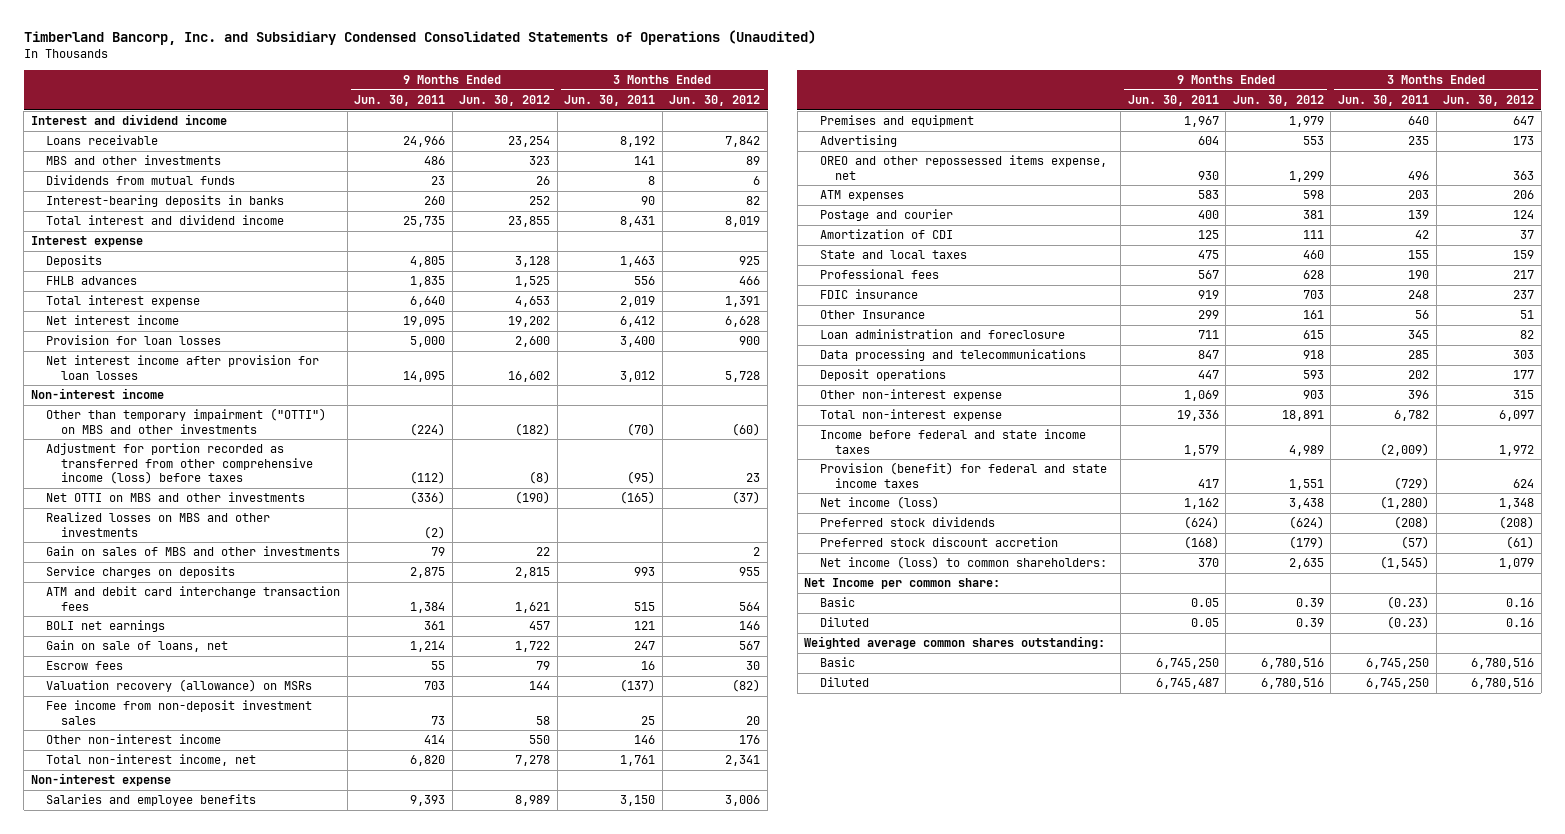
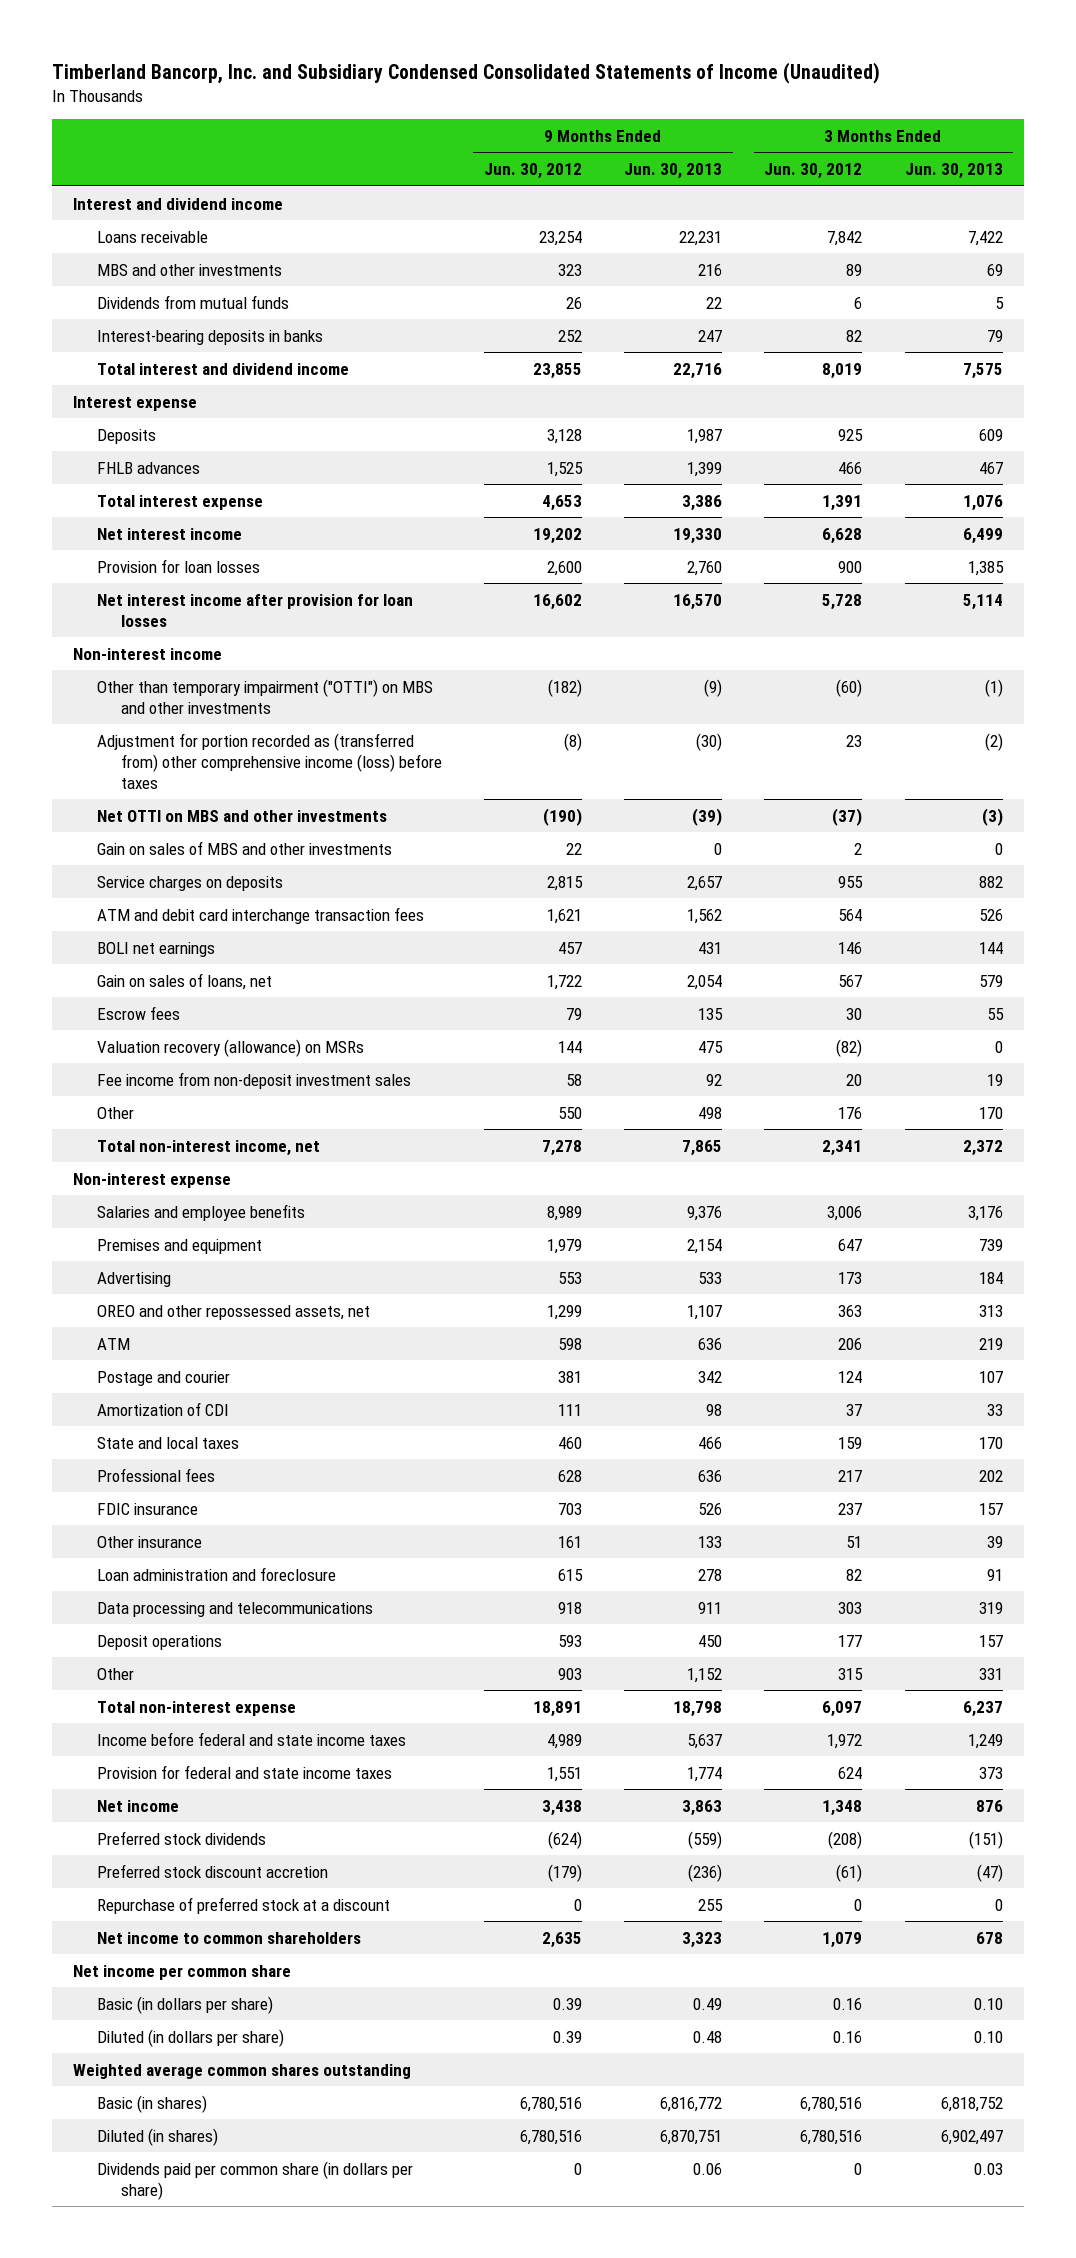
- Timberland Bancorp, Inc. and Subsidiary Condensed Consolidated Statements of Operations (Unaudited)
+ Timberland Bancorp, Inc. and Subsidiary Condensed Consolidated Statements of Income (Unaudited)
- | 9 Months Ended Jun. 30, 2011 | 9 Months Ended Jun. 30, 2012 | 3 Months Ended Jun. 30, 2011 | 3 Months Ended Jun. 30, 2012
+ | 9 Months Ended Jun. 30, 2012 | 9 Months Ended Jun. 30, 2013 | 3 Months Ended Jun. 30, 2012 | 3 Months Ended Jun. 30, 2013
- Adjustment for portion recorded as transferred from other comprehensive income (loss) before taxes | (112) | (8) | (95) | 23
+ Adjustment for portion recorded as (transferred from) other comprehensive income (loss) before taxes | (8) | (30) | 23 | (2)
- Realized losses on MBS and other investments | (2) | | |
- Gain on sale of loans, net | 1,214 | 1,722 | 247 | 567
+ Gain on sales of loans, net | 1,722 | 2,054 | 567 | 579
- Other non-interest income | 414 | 550 | 146 | 176
+ Other | 550 | 498 | 176 | 170
- OREO and other repossessed items expense, net | 930 | 1,299 | 496 | 363
- ATM expenses | 583 | 598 | 203 | 206
+ OREO and other repossessed assets, net | 1,299 | 1,107 | 363 | 313
+ ATM | 598 | 636 | 206 | 219
- Other Insurance | 299 | 161 | 56 | 51
+ Other insurance | 161 | 133 | 51 | 39
- Other non-interest expense | 1,069 | 903 | 396 | 315
+ Other | 903 | 1,152 | 315 | 331
- Provision (benefit) for federal and state income taxes | 417 | 1,551 | (729) | 624
- Net income (loss) | 1,162 | 3,438 | (1,280) | 1,348
+ Provision for federal and state income taxes | 1,551 | 1,774 | 624 | 373
+ Net income | 3,438 | 3,863 | 1,348 | 876
- Net income (loss) to common shareholders: | 370 | 2,635 | (1,545) | 1,079
- Net Income per common share:
- Basic | 0.05 | 0.39 | (0.23) | 0.16
- Diluted | 0.05 | 0.39 | (0.23) | 0.16
- Weighted average common shares outstanding:
- Basic | 6,745,250 | 6,780,516 | 6,745,250 | 6,780,516
- Diluted | 6,745,487 | 6,780,516 | 6,745,250 | 6,780,516
+ Repurchase of preferred stock at a discount | 0 | 255 | 0 | 0
+ Net income to common shareholders | 2,635 | 3,323 | 1,079 | 678
+ Net income per common share
+ Basic (in dollars per share) | 0.39 | 0.49 | 0.16 | 0.10
+ Diluted (in dollars per share) | 0.39 | 0.48 | 0.16 | 0.10
+ Weighted average common shares outstanding
+ Basic (in shares) | 6,780,516 | 6,816,772 | 6,780,516 | 6,818,752
+ Diluted (in shares) | 6,780,516 | 6,870,751 | 6,780,516 | 6,902,497
+ Dividends paid per common share (in dollars per share) | 0 | 0.06 | 0 | 0.03

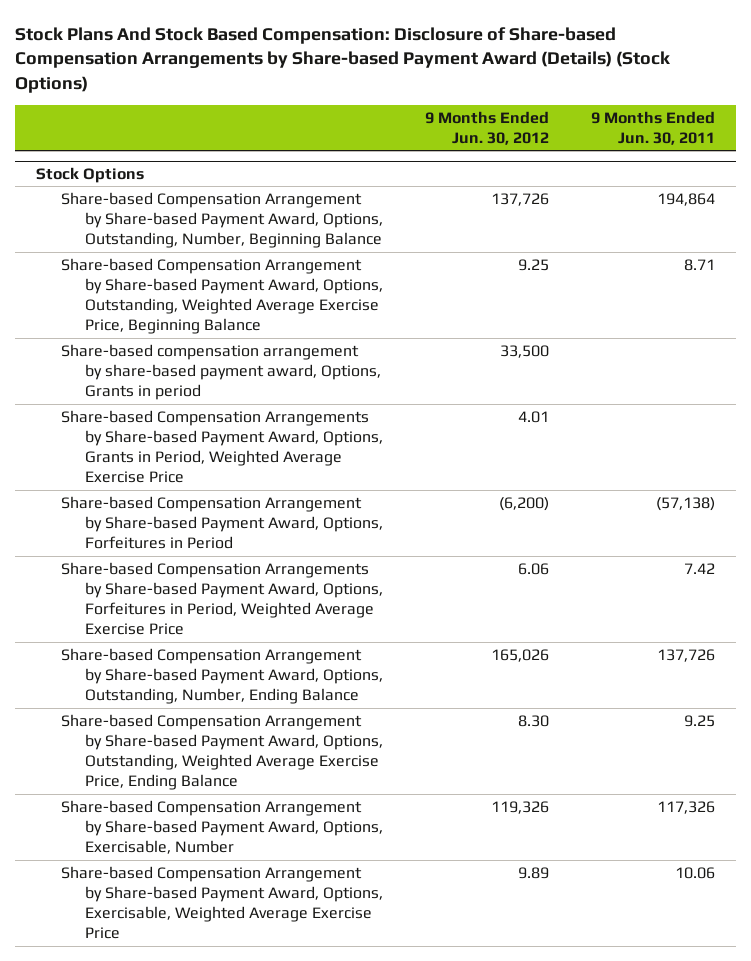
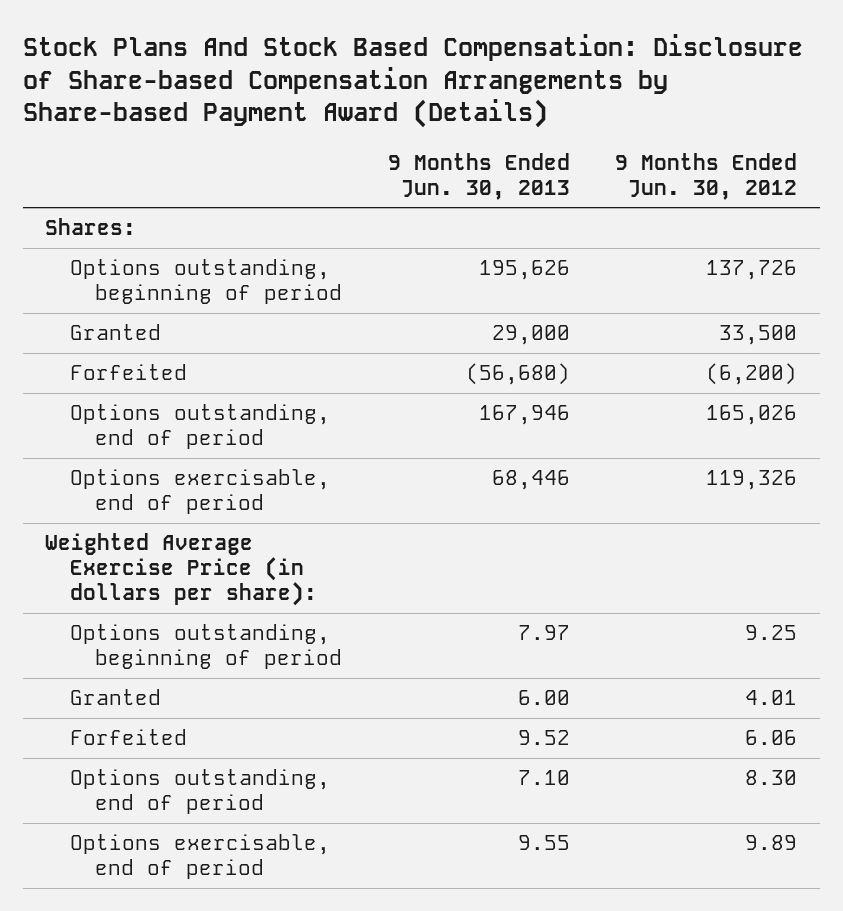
- Stock Plans And Stock Based Compensation: Disclosure of Share-based Compensation Arrangements by Share-based Payment Award (Details) (Stock Options)
+ Stock Plans And Stock Based Compensation: Disclosure of Share-based Compensation Arrangements by Share-based Payment Award (Details)
- | 9 Months Ended Jun. 30, 2012 | 9 Months Ended Jun. 30, 2011
+ | 9 Months Ended Jun. 30, 2013 | 9 Months Ended Jun. 30, 2012
- Stock Options
- Share-based Compensation Arrangement by Share-based Payment Award, Options, Outstanding, Number, Beginning Balance | 137,726 | 194,864
- Share-based Compensation Arrangement by Share-based Payment Award, Options, Outstanding, Weighted Average Exercise Price, Beginning Balance | 9.25 | 8.71
- Share-based compensation arrangement by share-based payment award, Options, Grants in period | 33,500 |
- Share-based Compensation Arrangements by Share-based Payment Award, Options, Grants in Period, Weighted Average Exercise Price | 4.01 |
- Share-based Compensation Arrangement by Share-based Payment Award, Options, Forfeitures in Period | (6,200) | (57,138)
- Share-based Compensation Arrangements by Share-based Payment Award, Options, Forfeitures in Period, Weighted Average Exercise Price | 6.06 | 7.42
- Share-based Compensation Arrangement by Share-based Payment Award, Options, Outstanding, Number, Ending Balance | 165,026 | 137,726
- Share-based Compensation Arrangement by Share-based Payment Award, Options, Outstanding, Weighted Average Exercise Price, Ending Balance | 8.30 | 9.25
- Share-based Compensation Arrangement by Share-based Payment Award, Options, Exercisable, Number | 119,326 | 117,326
- Share-based Compensation Arrangement by Share-based Payment Award, Options, Exercisable, Weighted Average Exercise Price | 9.89 | 10.06
+ Shares:
+ Options outstanding, beginning of period | 195,626 | 137,726
+ Granted | 29,000 | 33,500
+ Forfeited | (56,680) | (6,200)
+ Options outstanding, end of period | 167,946 | 165,026
+ Options exercisable, end of period | 68,446 | 119,326
+ Weighted Average Exercise Price (in dollars per share):
+ Options outstanding, beginning of period | 7.97 | 9.25
+ Granted | 6.00 | 4.01
+ Forfeited | 9.52 | 6.06
+ Options outstanding, end of period | 7.10 | 8.30
+ Options exercisable, end of period | 9.55 | 9.89

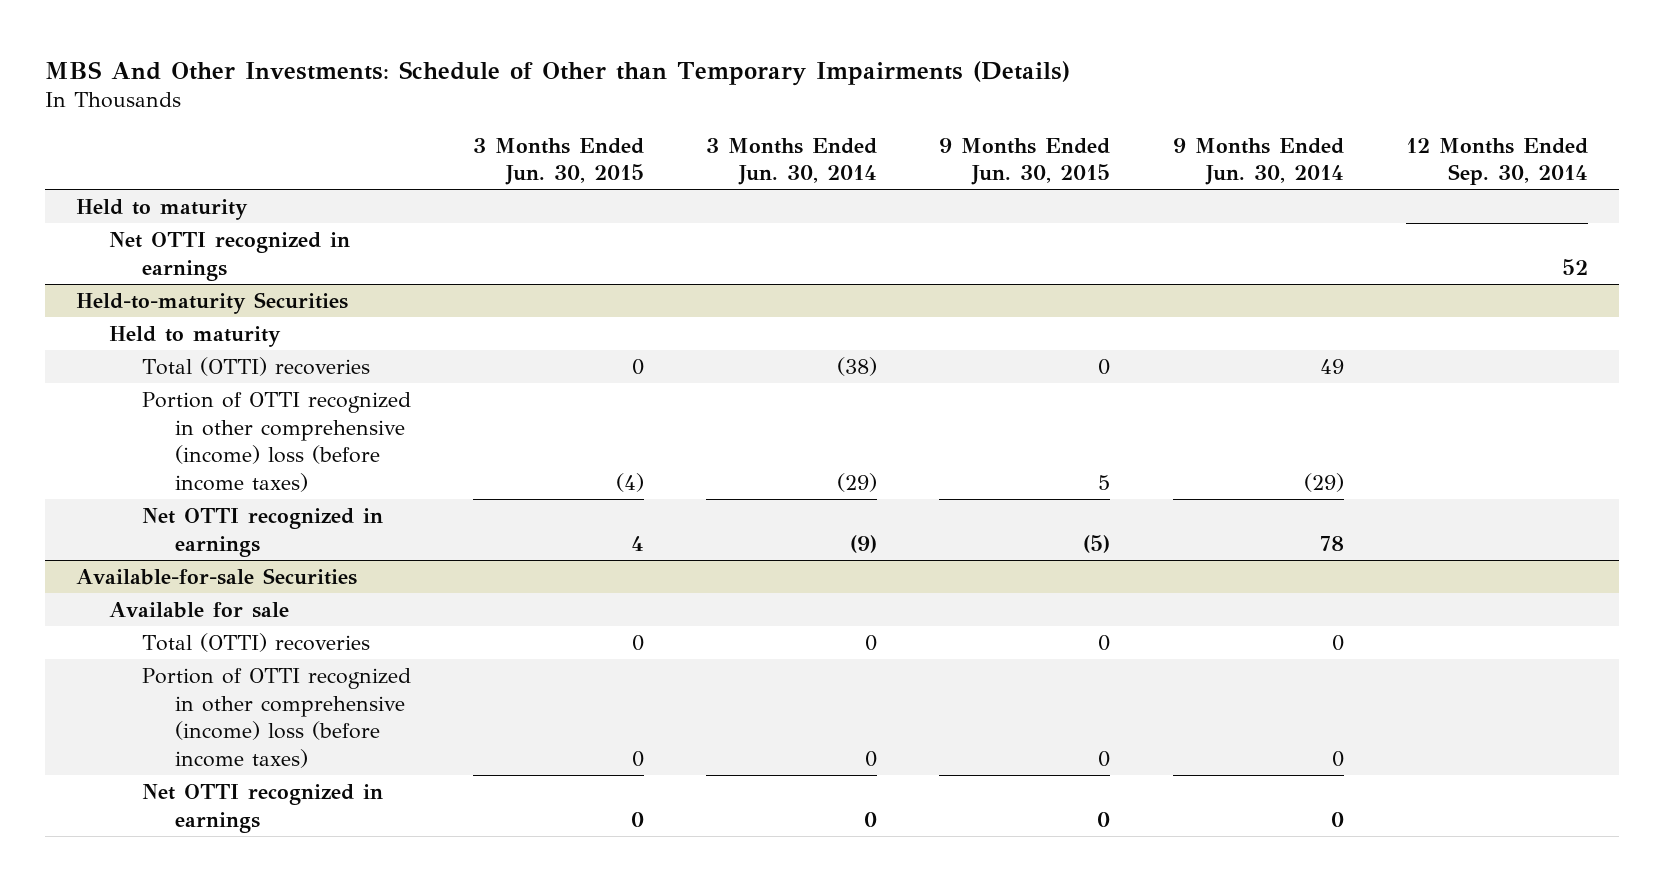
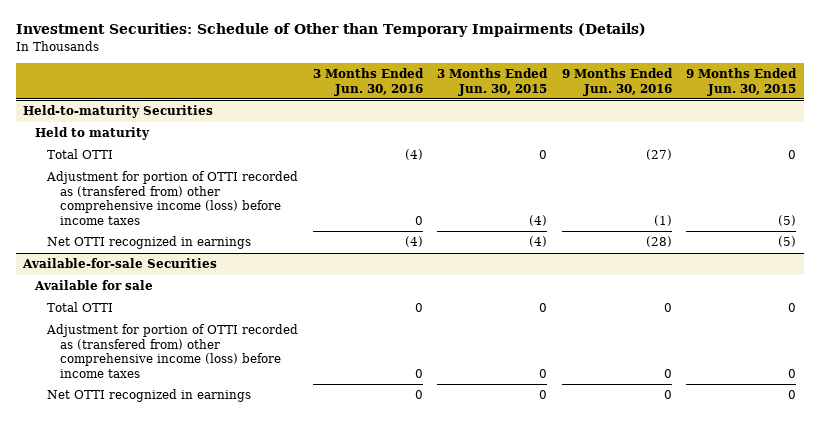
- MBS And Other Investments: Schedule of Other than Temporary Impairments (Details)
+ Investment Securities: Schedule of Other than Temporary Impairments (Details)
- | 3 Months Ended Jun. 30, 2015 | 3 Months Ended Jun. 30, 2014 | 9 Months Ended Jun. 30, 2015 | 9 Months Ended Jun. 30, 2014 | 12 Months Ended Sep. 30, 2014
+ | 3 Months Ended Jun. 30, 2016 | 3 Months Ended Jun. 30, 2015 | 9 Months Ended Jun. 30, 2016 | 9 Months Ended Jun. 30, 2015
- Held to maturity
- Net OTTI recognized in earnings | | | | | 52
@ Held-to-maturity Securities
- Total (OTTI) recoveries | 0 | (38) | 0 | 49 |
- Portion of OTTI recognized in other comprehensive (income) loss (before income taxes) | (4) | (29) | 5 | (29) |
- Net OTTI recognized in earnings | 4 | (9) | (5) | 78 |
+ Total OTTI | (4) | 0 | (27) | 0
+ Adjustment for portion of OTTI recorded as (transfered from) other comprehensive income (loss) before income taxes | 0 | (4) | (1) | (5)
+ Net OTTI recognized in earnings | (4) | (4) | (28) | (5)
@ Available-for-sale Securities
- Total (OTTI) recoveries | 0 | 0 | 0 | 0 |
- Portion of OTTI recognized in other comprehensive (income) loss (before income taxes) | 0 | 0 | 0 | 0 |
+ Total OTTI | 0 | 0 | 0 | 0
+ Adjustment for portion of OTTI recorded as (transfered from) other comprehensive income (loss) before income taxes | 0 | 0 | 0 | 0

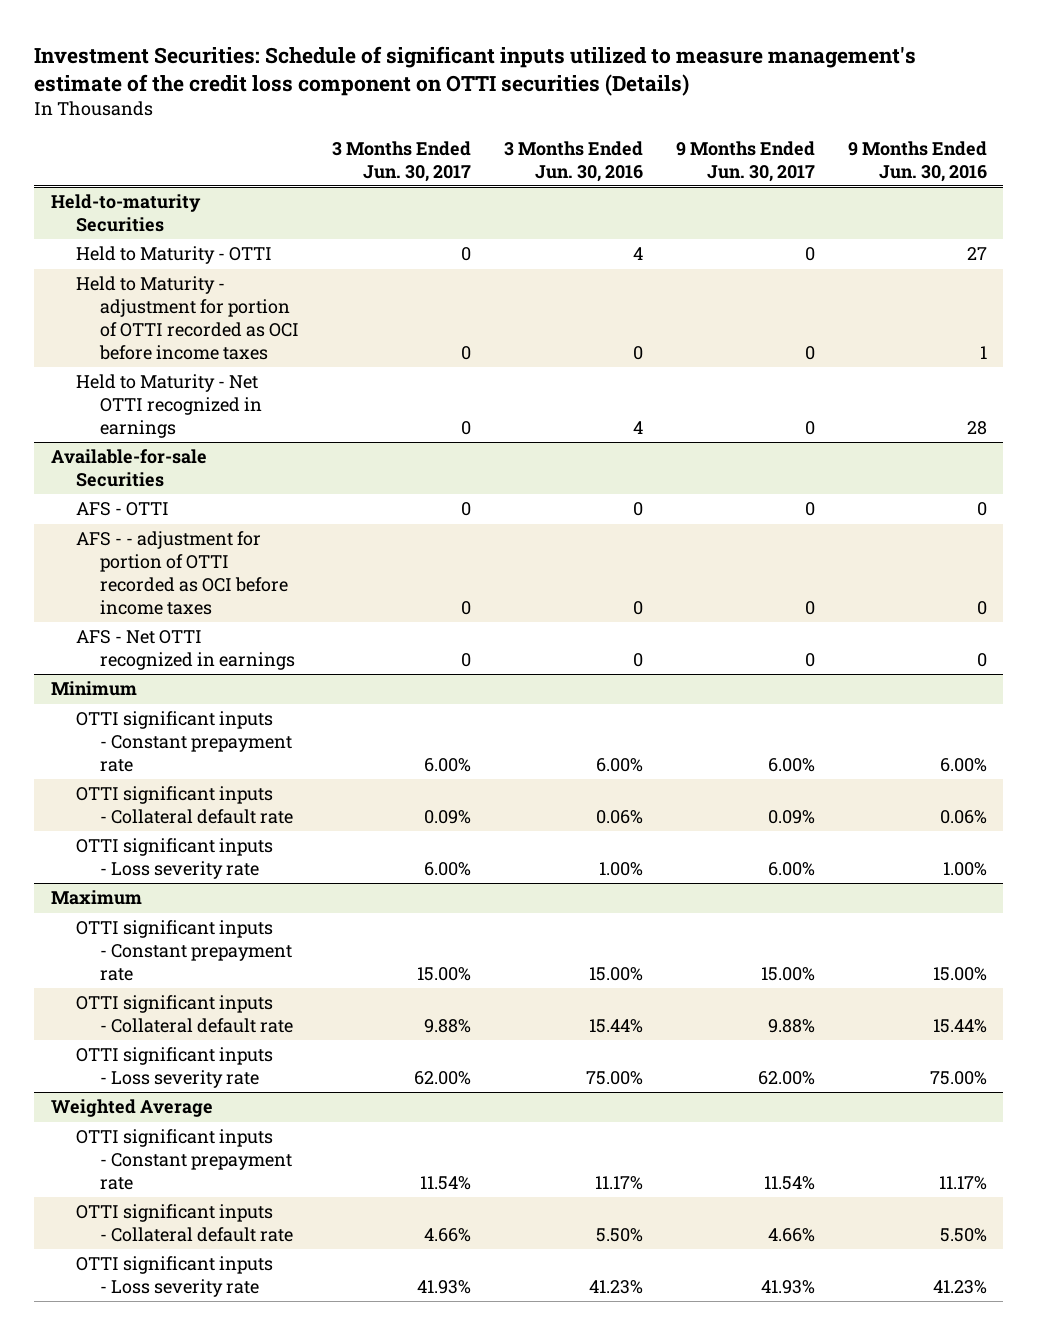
- Investment Securities: Schedule of Other than Temporary Impairments (Details)
+ Investment Securities: Schedule of significant inputs utilized to measure management's estimate of the credit loss component on OTTI securities (Details)
- | 3 Months Ended Jun. 30, 2016 | 3 Months Ended Jun. 30, 2015 | 9 Months Ended Jun. 30, 2016 | 9 Months Ended Jun. 30, 2015
+ | 3 Months Ended Jun. 30, 2017 | 3 Months Ended Jun. 30, 2016 | 9 Months Ended Jun. 30, 2017 | 9 Months Ended Jun. 30, 2016
@ Held-to-maturity Securities
- Held to maturity
- Total OTTI | (4) | 0 | (27) | 0
- Adjustment for portion of OTTI recorded as (transfered from) other comprehensive income (loss) before income taxes | 0 | (4) | (1) | (5)
- Net OTTI recognized in earnings | (4) | (4) | (28) | (5)
+ Held to Maturity - OTTI | 0 | 4 | 0 | 27
+ Held to Maturity - adjustment for portion of OTTI recorded as OCI before income taxes | 0 | 0 | 0 | 1
+ Held to Maturity - Net OTTI recognized in earnings | 0 | 4 | 0 | 28
@ Available-for-sale Securities
- Available for sale
- Total OTTI | 0 | 0 | 0 | 0
- Adjustment for portion of OTTI recorded as (transfered from) other comprehensive income (loss) before income taxes | 0 | 0 | 0 | 0
- Net OTTI recognized in earnings | 0 | 0 | 0 | 0
+ AFS - OTTI | 0 | 0 | 0 | 0
+ AFS - - adjustment for portion of OTTI recorded as OCI before income taxes | 0 | 0 | 0 | 0
+ AFS - Net OTTI recognized in earnings | 0 | 0 | 0 | 0
+ Minimum
+ OTTI significant inputs - Constant prepayment rate | 6.00% | 6.00% | 6.00% | 6.00%
+ OTTI significant inputs - Collateral default rate | 0.09% | 0.06% | 0.09% | 0.06%
+ OTTI significant inputs - Loss severity rate | 6.00% | 1.00% | 6.00% | 1.00%
+ Maximum
+ OTTI significant inputs - Constant prepayment rate | 15.00% | 15.00% | 15.00% | 15.00%
+ OTTI significant inputs - Collateral default rate | 9.88% | 15.44% | 9.88% | 15.44%
+ OTTI significant inputs - Loss severity rate | 62.00% | 75.00% | 62.00% | 75.00%
+ Weighted Average
+ OTTI significant inputs - Constant prepayment rate | 11.54% | 11.17% | 11.54% | 11.17%
+ OTTI significant inputs - Collateral default rate | 4.66% | 5.50% | 4.66% | 5.50%
+ OTTI significant inputs - Loss severity rate | 41.93% | 41.23% | 41.93% | 41.23%

